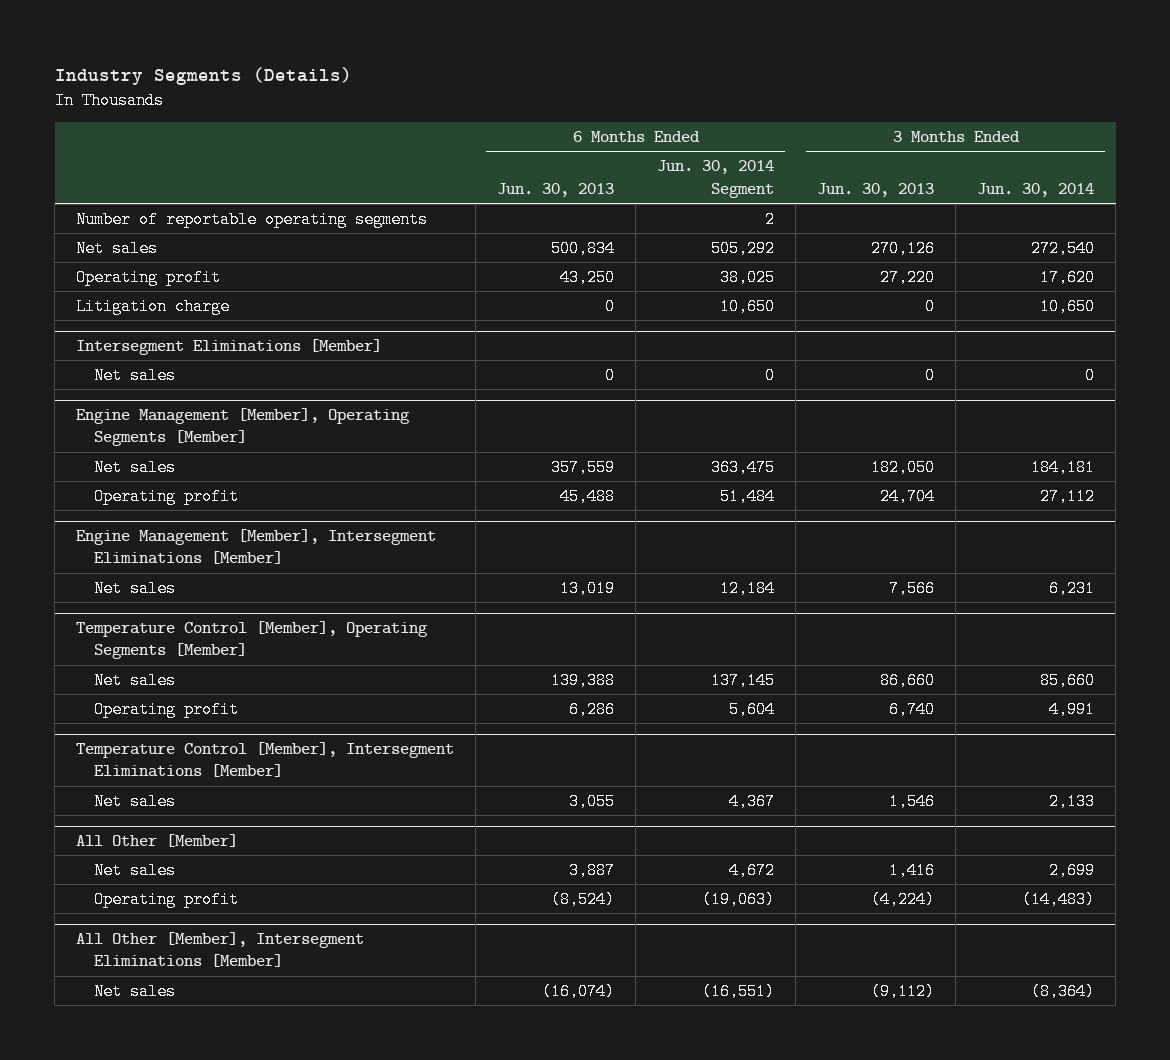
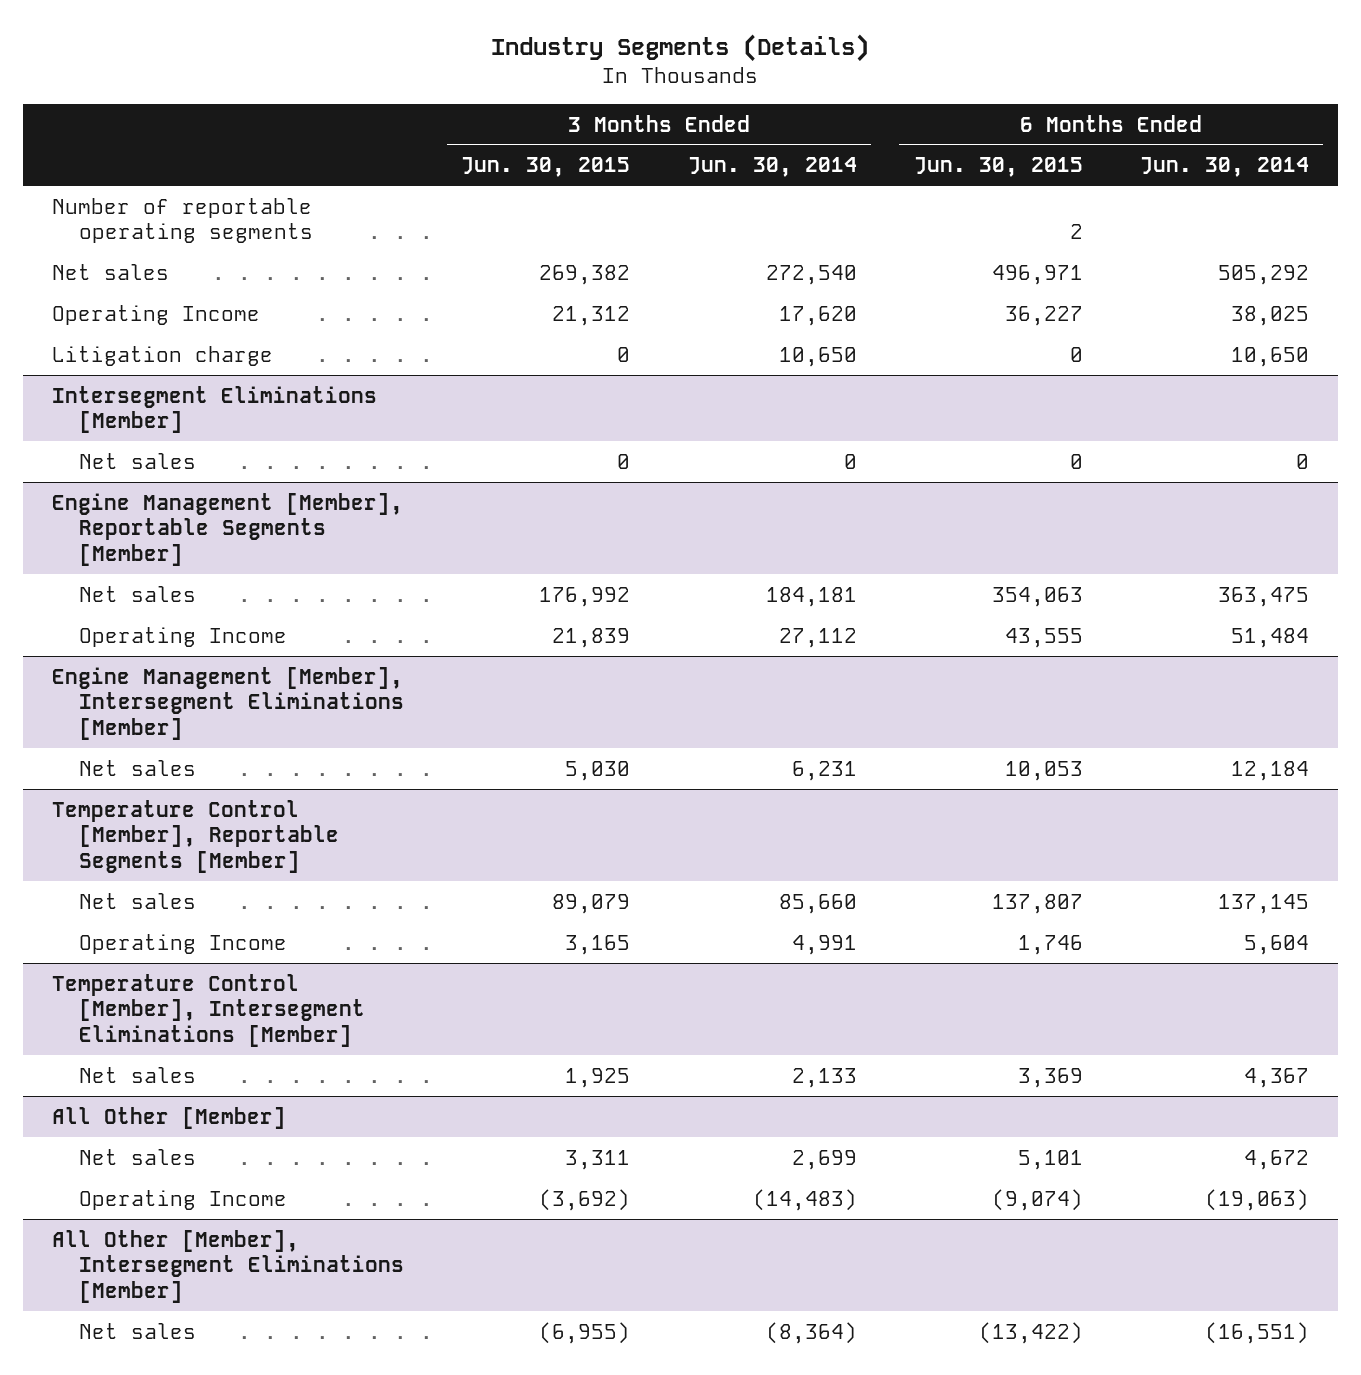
- | 6 Months Ended Jun. 30, 2013 | 6 Months Ended Jun. 30, 2014 Segment | 3 Months Ended Jun. 30, 2013 | 3 Months Ended Jun. 30, 2014
+ | 3 Months Ended Jun. 30, 2015 | 3 Months Ended Jun. 30, 2014 | 6 Months Ended Jun. 30, 2015 | 6 Months Ended Jun. 30, 2014
- Operating profit | 43,250 | 38,025 | 27,220 | 17,620
+ Operating Income | 21,312 | 17,620 | 36,227 | 38,025
- Engine Management [Member], Operating Segments [Member]
+ Engine Management [Member], Reportable Segments [Member]
- Operating profit | 45,488 | 51,484 | 24,704 | 27,112
+ Operating Income | 21,839 | 27,112 | 43,555 | 51,484
- Temperature Control [Member], Operating Segments [Member]
+ Temperature Control [Member], Reportable Segments [Member]
- Operating profit | 6,286 | 5,604 | 6,740 | 4,991
+ Operating Income | 3,165 | 4,991 | 1,746 | 5,604
@ All Other [Member]
- Operating profit | (8,524) | (19,063) | (4,224) | (14,483)
+ Operating Income | (3,692) | (14,483) | (9,074) | (19,063)

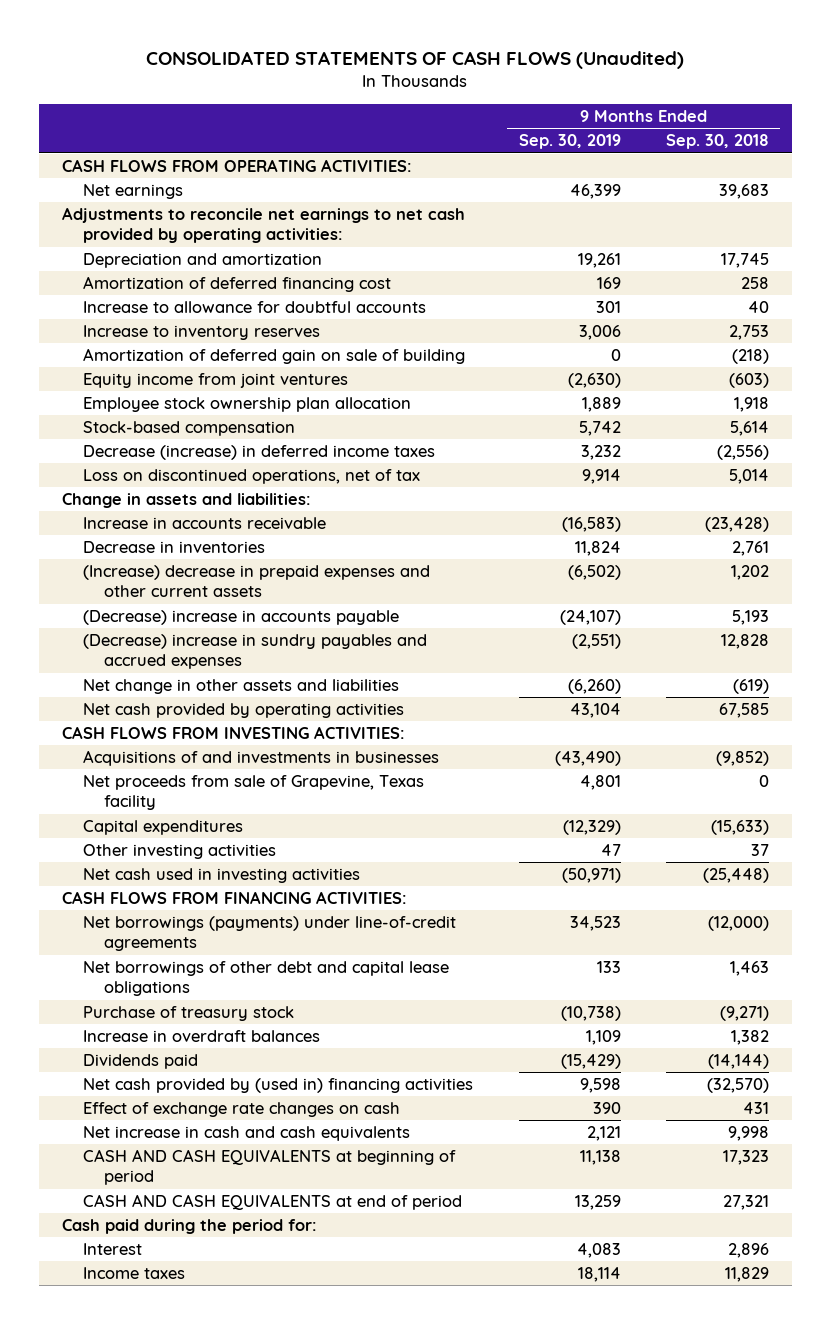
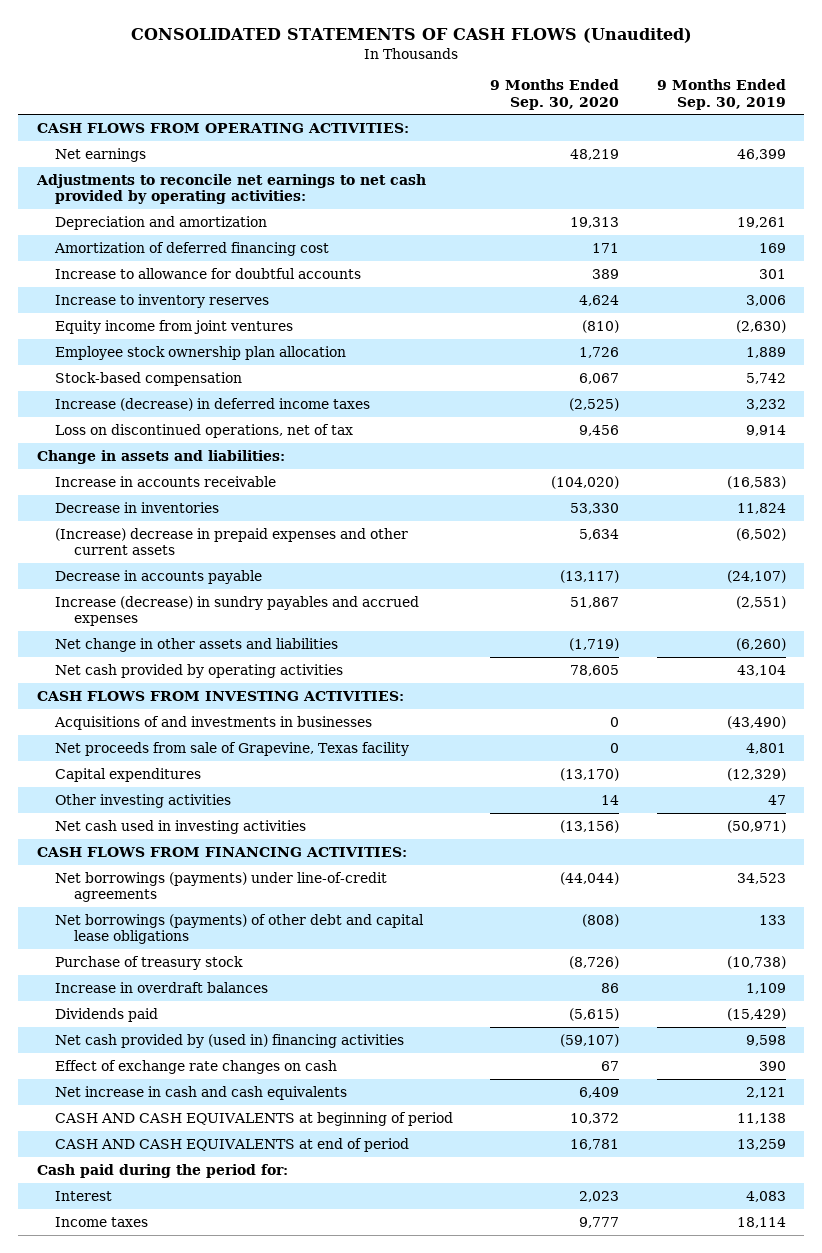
- | 9 Months Ended Sep. 30, 2019 | 9 Months Ended Sep. 30, 2018
+ | 9 Months Ended Sep. 30, 2020 | 9 Months Ended Sep. 30, 2019
- Amortization of deferred gain on sale of building | 0 | (218)
- Decrease (increase) in deferred income taxes | 3,232 | (2,556)
+ Increase (decrease) in deferred income taxes | (2,525) | 3,232
- (Decrease) increase in accounts payable | (24,107) | 5,193
- (Decrease) increase in sundry payables and accrued expenses | (2,551) | 12,828
+ Decrease in accounts payable | (13,117) | (24,107)
+ Increase (decrease) in sundry payables and accrued expenses | 51,867 | (2,551)
- Net borrowings of other debt and capital lease obligations | 133 | 1,463
+ Net borrowings (payments) of other debt and capital lease obligations | (808) | 133

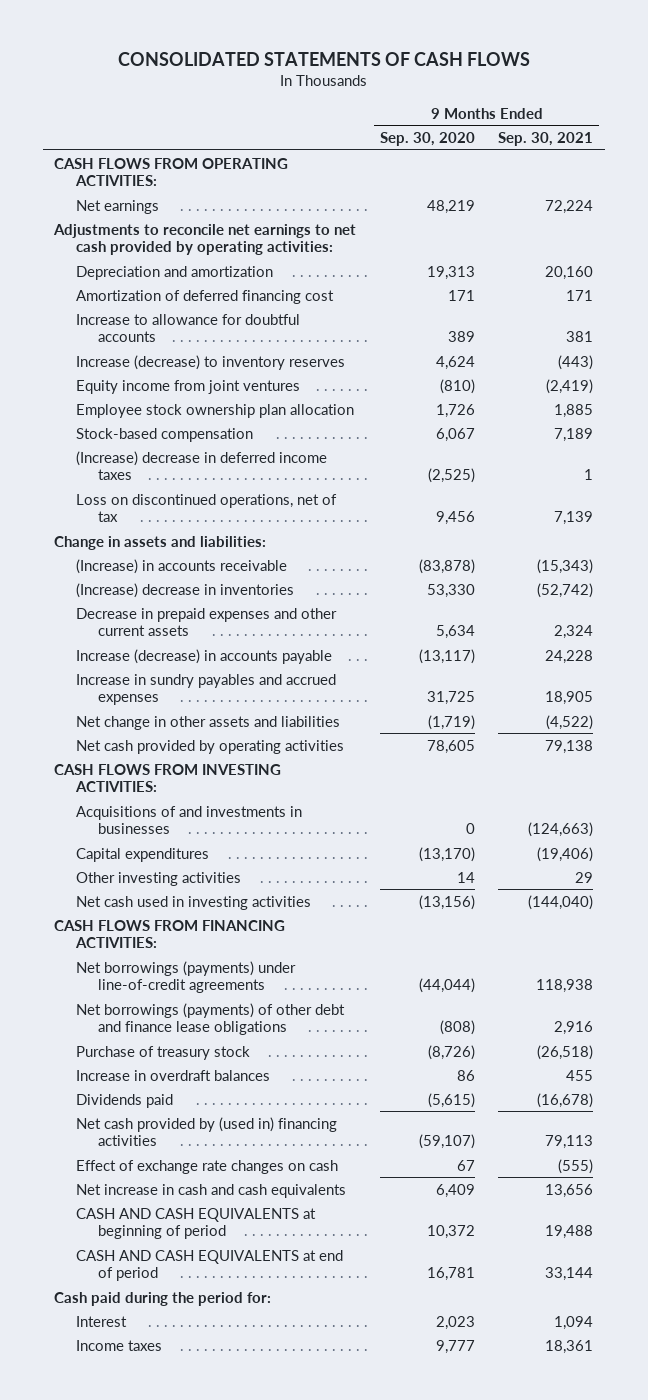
- CONSOLIDATED STATEMENTS OF CASH FLOWS (Unaudited)
+ CONSOLIDATED STATEMENTS OF CASH FLOWS
- | 9 Months Ended Sep. 30, 2020 | 9 Months Ended Sep. 30, 2019
+ | 9 Months Ended Sep. 30, 2020 | 9 Months Ended Sep. 30, 2021
- Increase to inventory reserves | 4,624 | 3,006
+ Increase (decrease) to inventory reserves | 4,624 | (443)
- Increase (decrease) in deferred income taxes | (2,525) | 3,232
+ (Increase) decrease in deferred income taxes | (2,525) | 1
- Increase in accounts receivable | (104,020) | (16,583)
- Decrease in inventories | 53,330 | 11,824
- (Increase) decrease in prepaid expenses and other current assets | 5,634 | (6,502)
- Decrease in accounts payable | (13,117) | (24,107)
- Increase (decrease) in sundry payables and accrued expenses | 51,867 | (2,551)
+ (Increase) in accounts receivable | (83,878) | (15,343)
+ (Increase) decrease in inventories | 53,330 | (52,742)
+ Decrease in prepaid expenses and other current assets | 5,634 | 2,324
+ Increase (decrease) in accounts payable | (13,117) | 24,228
+ Increase in sundry payables and accrued expenses | 31,725 | 18,905
- Net proceeds from sale of Grapevine, Texas facility | 0 | 4,801
- Net borrowings (payments) of other debt and capital lease obligations | (808) | 133
+ Net borrowings (payments) of other debt and finance lease obligations | (808) | 2,916

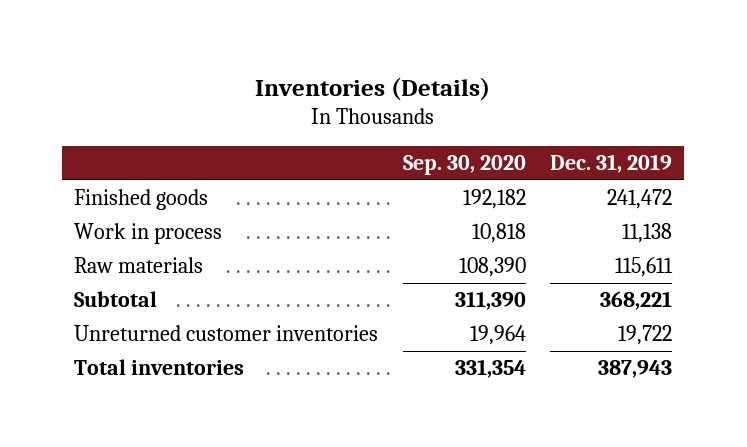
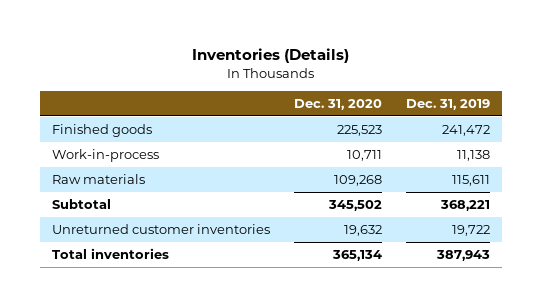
- | Sep. 30, 2020 | Dec. 31, 2019
+ | Dec. 31, 2020 | Dec. 31, 2019
- Work in process | 10,818 | 11,138
+ Work-in-process | 10,711 | 11,138

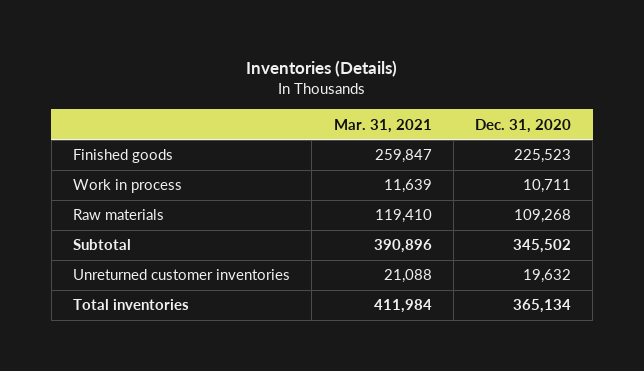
- | Dec. 31, 2020 | Dec. 31, 2019
+ | Mar. 31, 2021 | Dec. 31, 2020
- Work-in-process | 10,711 | 11,138
+ Work in process | 11,639 | 10,711

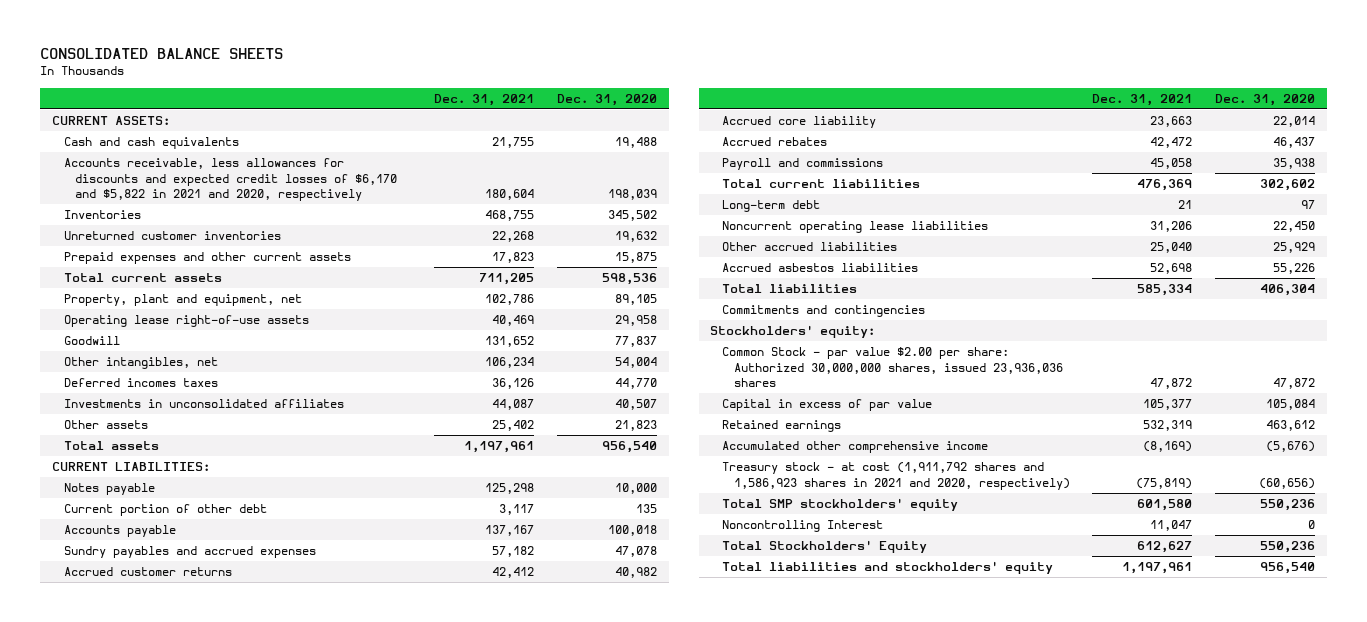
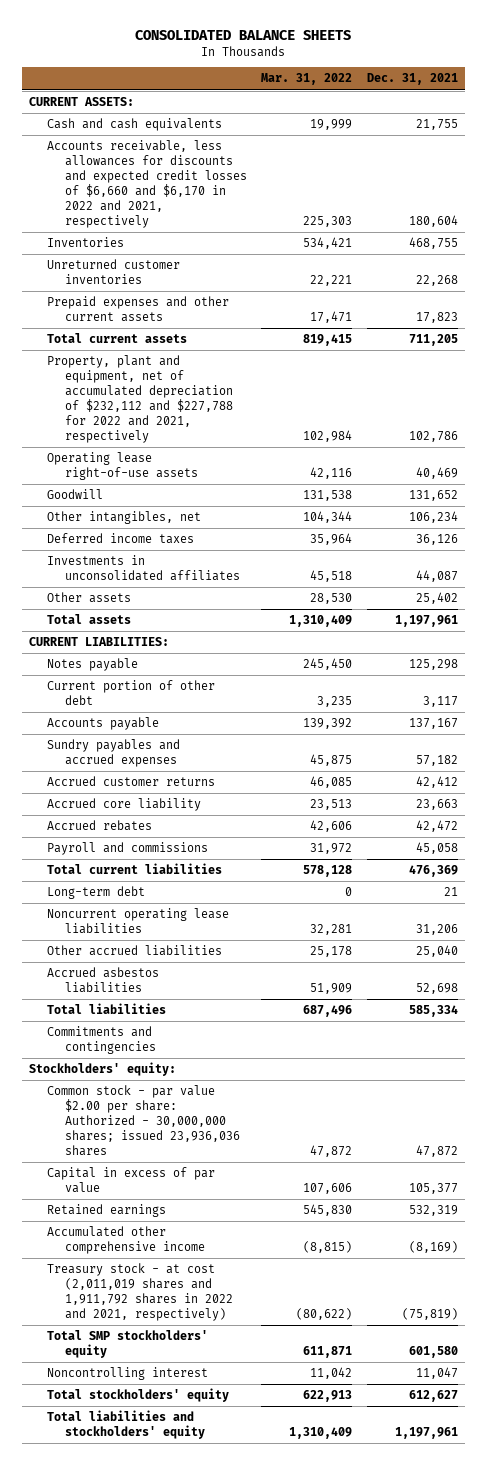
- | Dec. 31, 2021 | Dec. 31, 2020
+ | Mar. 31, 2022 | Dec. 31, 2021
- Accounts receivable, less allowances for discounts and expected credit losses of $6,170 and $5,822 in 2021 and 2020, respectively | 180,604 | 198,039
+ Accounts receivable, less allowances for discounts and expected credit losses of $6,660 and $6,170 in 2022 and 2021, respectively | 225,303 | 180,604
- Property, plant and equipment, net | 102,786 | 89,105
+ Property, plant and equipment, net of accumulated depreciation of $232,112 and $227,788 for 2022 and 2021, respectively | 102,984 | 102,786
- Deferred incomes taxes | 36,126 | 44,770
+ Deferred income taxes | 35,964 | 36,126
- Common Stock - par value $2.00 per share: Authorized 30,000,000 shares, issued 23,936,036 shares | 47,872 | 47,872
+ Common stock - par value $2.00 per share: Authorized - 30,000,000 shares; issued 23,936,036 shares | 47,872 | 47,872
- Treasury stock - at cost (1,911,792 shares and 1,586,923 shares in 2021 and 2020, respectively) | (75,819) | (60,656)
+ Treasury stock - at cost (2,011,019 shares and 1,911,792 shares in 2022 and 2021, respectively) | (80,622) | (75,819)
- Noncontrolling Interest | 11,047 | 0
- Total Stockholders' Equity | 612,627 | 550,236
+ Noncontrolling interest | 11,042 | 11,047
+ Total stockholders' equity | 622,913 | 612,627

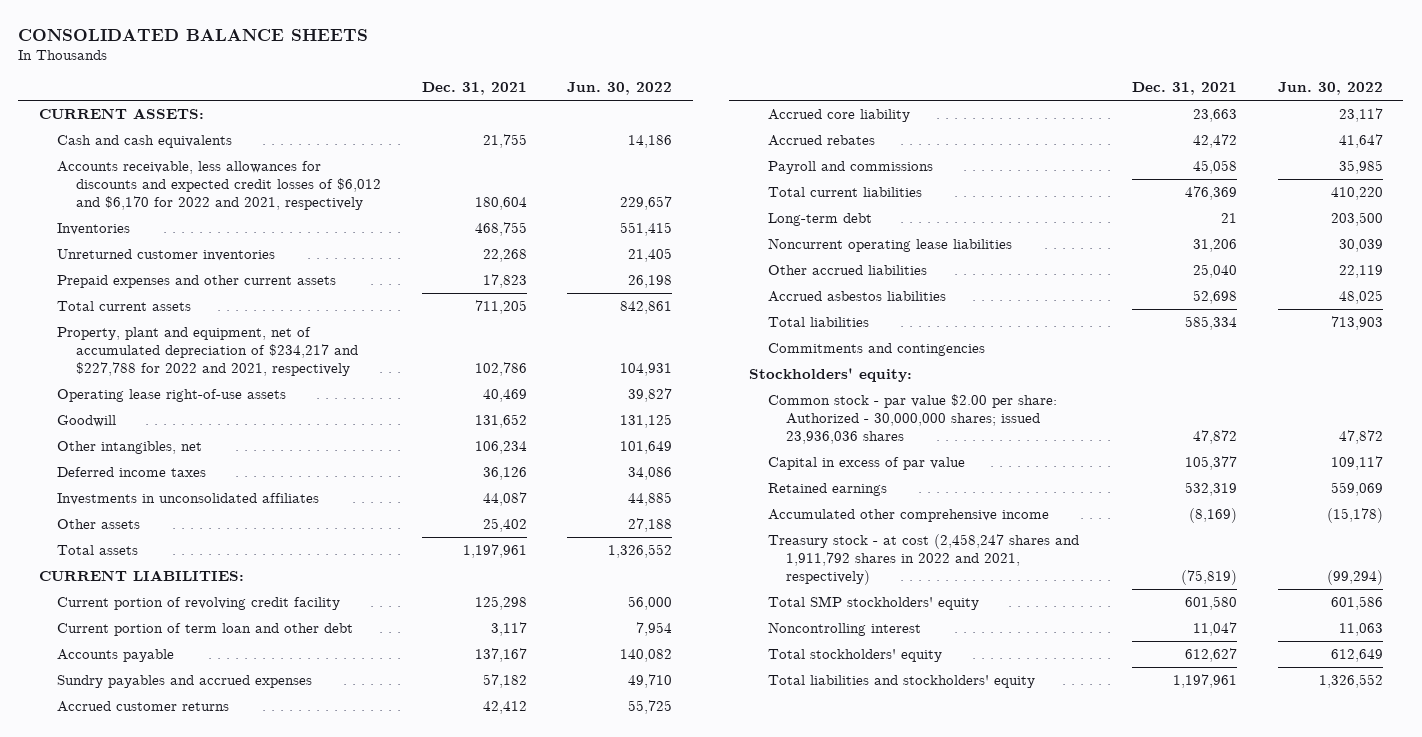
- | Mar. 31, 2022 | Dec. 31, 2021
+ | Dec. 31, 2021 | Jun. 30, 2022
- Accounts receivable, less allowances for discounts and expected credit losses of $6,660 and $6,170 in 2022 and 2021, respectively | 225,303 | 180,604
+ Accounts receivable, less allowances for discounts and expected credit losses of $6,012 and $6,170 for 2022 and 2021, respectively | 180,604 | 229,657
- Property, plant and equipment, net of accumulated depreciation of $232,112 and $227,788 for 2022 and 2021, respectively | 102,984 | 102,786
+ Property, plant and equipment, net of accumulated depreciation of $234,217 and $227,788 for 2022 and 2021, respectively | 102,786 | 104,931
- Notes payable | 245,450 | 125,298
- Current portion of other debt | 3,235 | 3,117
+ Current portion of revolving credit facility | 125,298 | 56,000
+ Current portion of term loan and other debt | 3,117 | 7,954
- Treasury stock - at cost (2,011,019 shares and 1,911,792 shares in 2022 and 2021, respectively) | (80,622) | (75,819)
+ Treasury stock - at cost (2,458,247 shares and 1,911,792 shares in 2022 and 2021, respectively) | (75,819) | (99,294)

